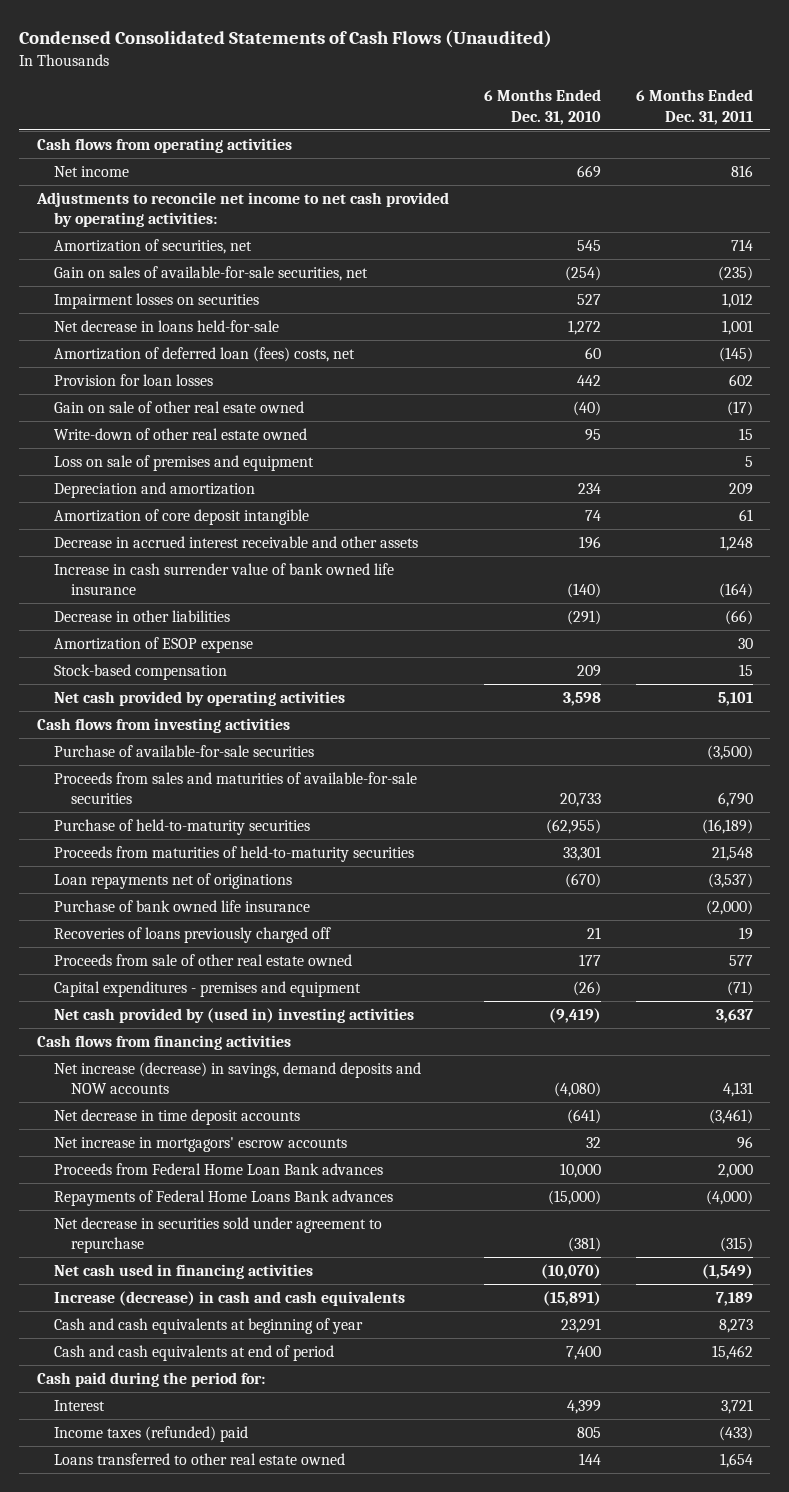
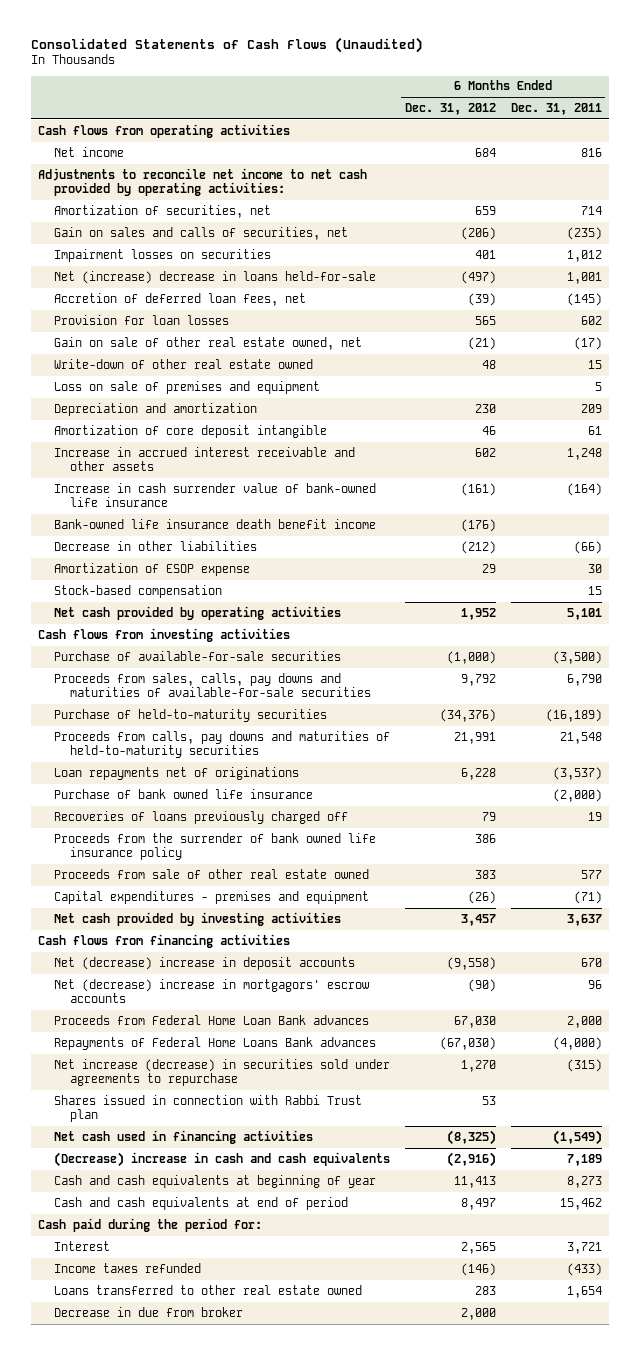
- Condensed Consolidated Statements of Cash Flows (Unaudited)
+ Consolidated Statements of Cash Flows (Unaudited)
- | 6 Months Ended Dec. 31, 2010 | 6 Months Ended Dec. 31, 2011
+ | 6 Months Ended Dec. 31, 2012 | 6 Months Ended Dec. 31, 2011
- Gain on sales of available-for-sale securities, net | (254) | (235)
+ Gain on sales and calls of securities, net | (206) | (235)
- Net decrease in loans held-for-sale | 1,272 | 1,001
- Amortization of deferred loan (fees) costs, net | 60 | (145)
+ Net (increase) decrease in loans held-for-sale | (497) | 1,001
+ Accretion of deferred loan fees, net | (39) | (145)
- Gain on sale of other real esate owned | (40) | (17)
+ Gain on sale of other real estate owned, net | (21) | (17)
- Decrease in accrued interest receivable and other assets | 196 | 1,248
- Increase in cash surrender value of bank owned life insurance | (140) | (164)
+ Increase in accrued interest receivable and other assets | 602 | 1,248
+ Increase in cash surrender value of bank-owned life insurance | (161) | (164)
+ Bank-owned life insurance death benefit income | (176) |
- Proceeds from sales and maturities of available-for-sale securities | 20,733 | 6,790
+ Proceeds from sales, calls, pay downs and maturities of available-for-sale securities | 9,792 | 6,790
- Proceeds from maturities of held-to-maturity securities | 33,301 | 21,548
+ Proceeds from calls, pay downs and maturities of held-to-maturity securities | 21,991 | 21,548
+ Proceeds from the surrender of bank owned life insurance policy | 386 |
- Net cash provided by (used in) investing activities | (9,419) | 3,637
+ Net cash provided by investing activities | 3,457 | 3,637
- Net increase (decrease) in savings, demand deposits and NOW accounts | (4,080) | 4,131
- Net decrease in time deposit accounts | (641) | (3,461)
- Net increase in mortgagors' escrow accounts | 32 | 96
+ Net (decrease) increase in deposit accounts | (9,558) | 670
+ Net (decrease) increase in mortgagors' escrow accounts | (90) | 96
- Net decrease in securities sold under agreement to repurchase | (381) | (315)
+ Net increase (decrease) in securities sold under agreements to repurchase | 1,270 | (315)
+ Shares issued in connection with Rabbi Trust plan | 53 |
- Increase (decrease) in cash and cash equivalents | (15,891) | 7,189
+ (Decrease) increase in cash and cash equivalents | (2,916) | 7,189
- Income taxes (refunded) paid | 805 | (433)
+ Income taxes refunded | (146) | (433)
+ Decrease in due from broker | 2,000 |

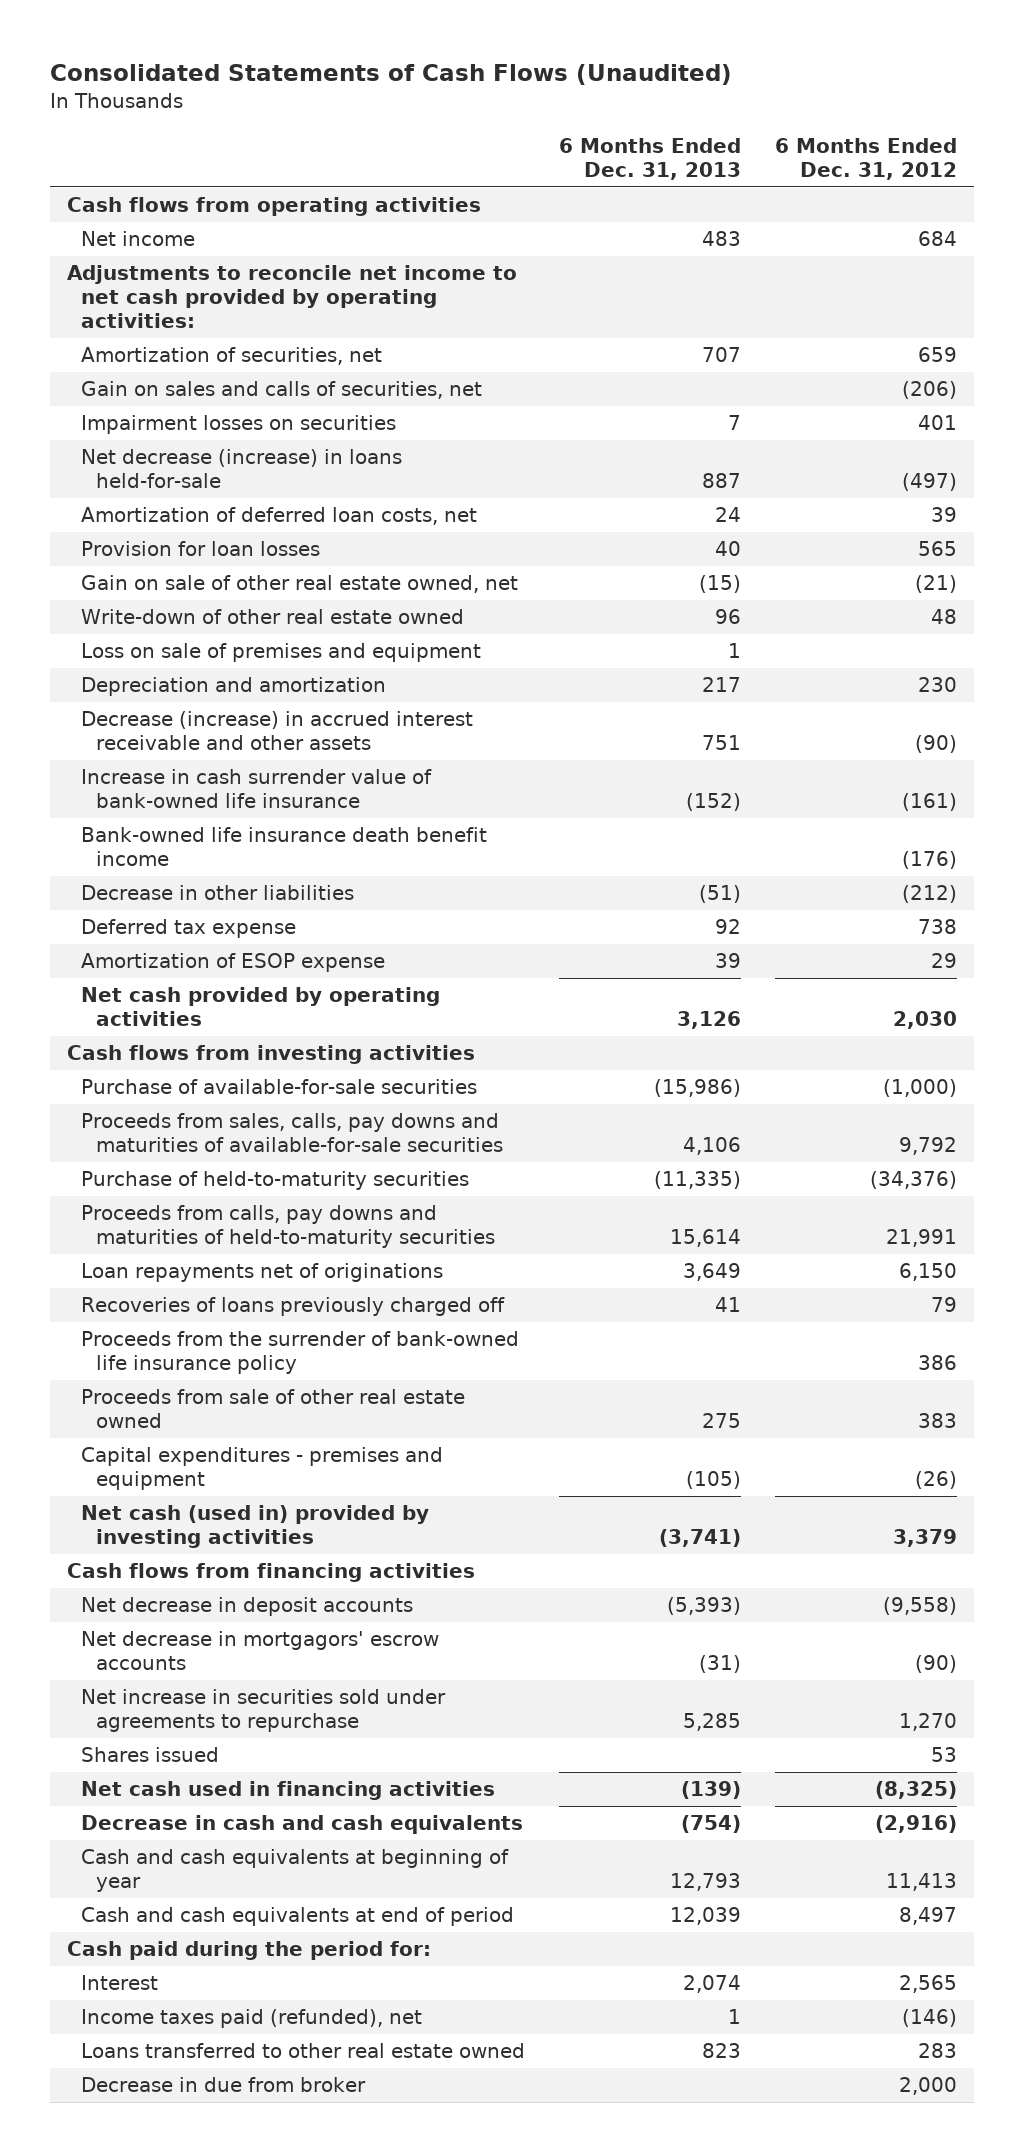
- | 6 Months Ended Dec. 31, 2012 | 6 Months Ended Dec. 31, 2011
+ | 6 Months Ended Dec. 31, 2013 | 6 Months Ended Dec. 31, 2012
- Net (increase) decrease in loans held-for-sale | (497) | 1,001
- Accretion of deferred loan fees, net | (39) | (145)
+ Net decrease (increase) in loans held-for-sale | 887 | (497)
+ Amortization of deferred loan costs, net | 24 | 39
- Amortization of core deposit intangible | 46 | 61
- Increase in accrued interest receivable and other assets | 602 | 1,248
+ Decrease (increase) in accrued interest receivable and other assets | 751 | (90)
+ Deferred tax expense | 92 | 738
- Stock-based compensation | | 15
- Net cash provided by operating activities | 1,952 | 5,101
+ Net cash provided by operating activities | 3,126 | 2,030
- Loan repayments net of originations | 6,228 | (3,537)
- Purchase of bank owned life insurance | | (2,000)
+ Loan repayments net of originations | 3,649 | 6,150
- Proceeds from the surrender of bank owned life insurance policy | 386 |
+ Proceeds from the surrender of bank-owned life insurance policy | | 386
- Net cash provided by investing activities | 3,457 | 3,637
+ Net cash (used in) provided by investing activities | (3,741) | 3,379
- Net (decrease) increase in deposit accounts | (9,558) | 670
- Net (decrease) increase in mortgagors' escrow accounts | (90) | 96
- Proceeds from Federal Home Loan Bank advances | 67,030 | 2,000
- Repayments of Federal Home Loans Bank advances | (67,030) | (4,000)
- Net increase (decrease) in securities sold under agreements to repurchase | 1,270 | (315)
- Shares issued in connection with Rabbi Trust plan | 53 |
+ Net decrease in deposit accounts | (5,393) | (9,558)
+ Net decrease in mortgagors' escrow accounts | (31) | (90)
+ Net increase in securities sold under agreements to repurchase | 5,285 | 1,270
+ Shares issued | | 53
- (Decrease) increase in cash and cash equivalents | (2,916) | 7,189
+ Decrease in cash and cash equivalents | (754) | (2,916)
- Income taxes refunded | (146) | (433)
+ Income taxes paid (refunded), net | 1 | (146)

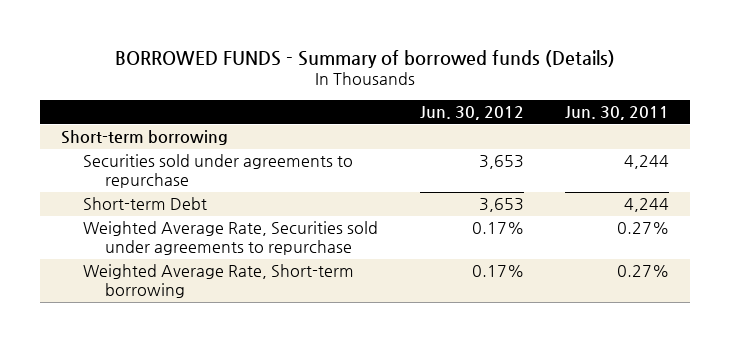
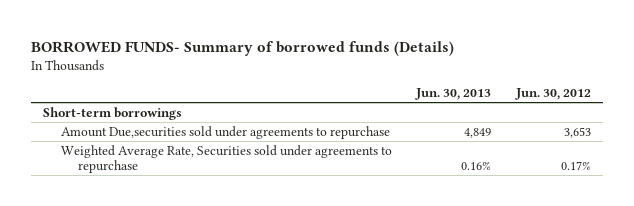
- BORROWED FUNDS - Summary of borrowed funds (Details)
+ BORROWED FUNDS- Summary of borrowed funds (Details)
- | Jun. 30, 2012 | Jun. 30, 2011
+ | Jun. 30, 2013 | Jun. 30, 2012
- Short-term borrowing
- Securities sold under agreements to repurchase | 3,653 | 4,244
- Short-term Debt | 3,653 | 4,244
+ Short-term borrowings
+ Amount Due,securities sold under agreements to repurchase | 4,849 | 3,653
- Weighted Average Rate, Short-term borrowing | 0.17% | 0.27%

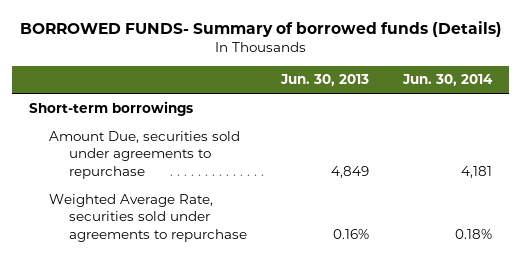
- | Jun. 30, 2013 | Jun. 30, 2012
+ | Jun. 30, 2013 | Jun. 30, 2014
- Amount Due,securities sold under agreements to repurchase | 4,849 | 3,653
- Weighted Average Rate, Securities sold under agreements to repurchase | 0.16% | 0.17%
+ Amount Due, securities sold under agreements to repurchase | 4,849 | 4,181
+ Weighted Average Rate, securities sold under agreements to repurchase | 0.16% | 0.18%

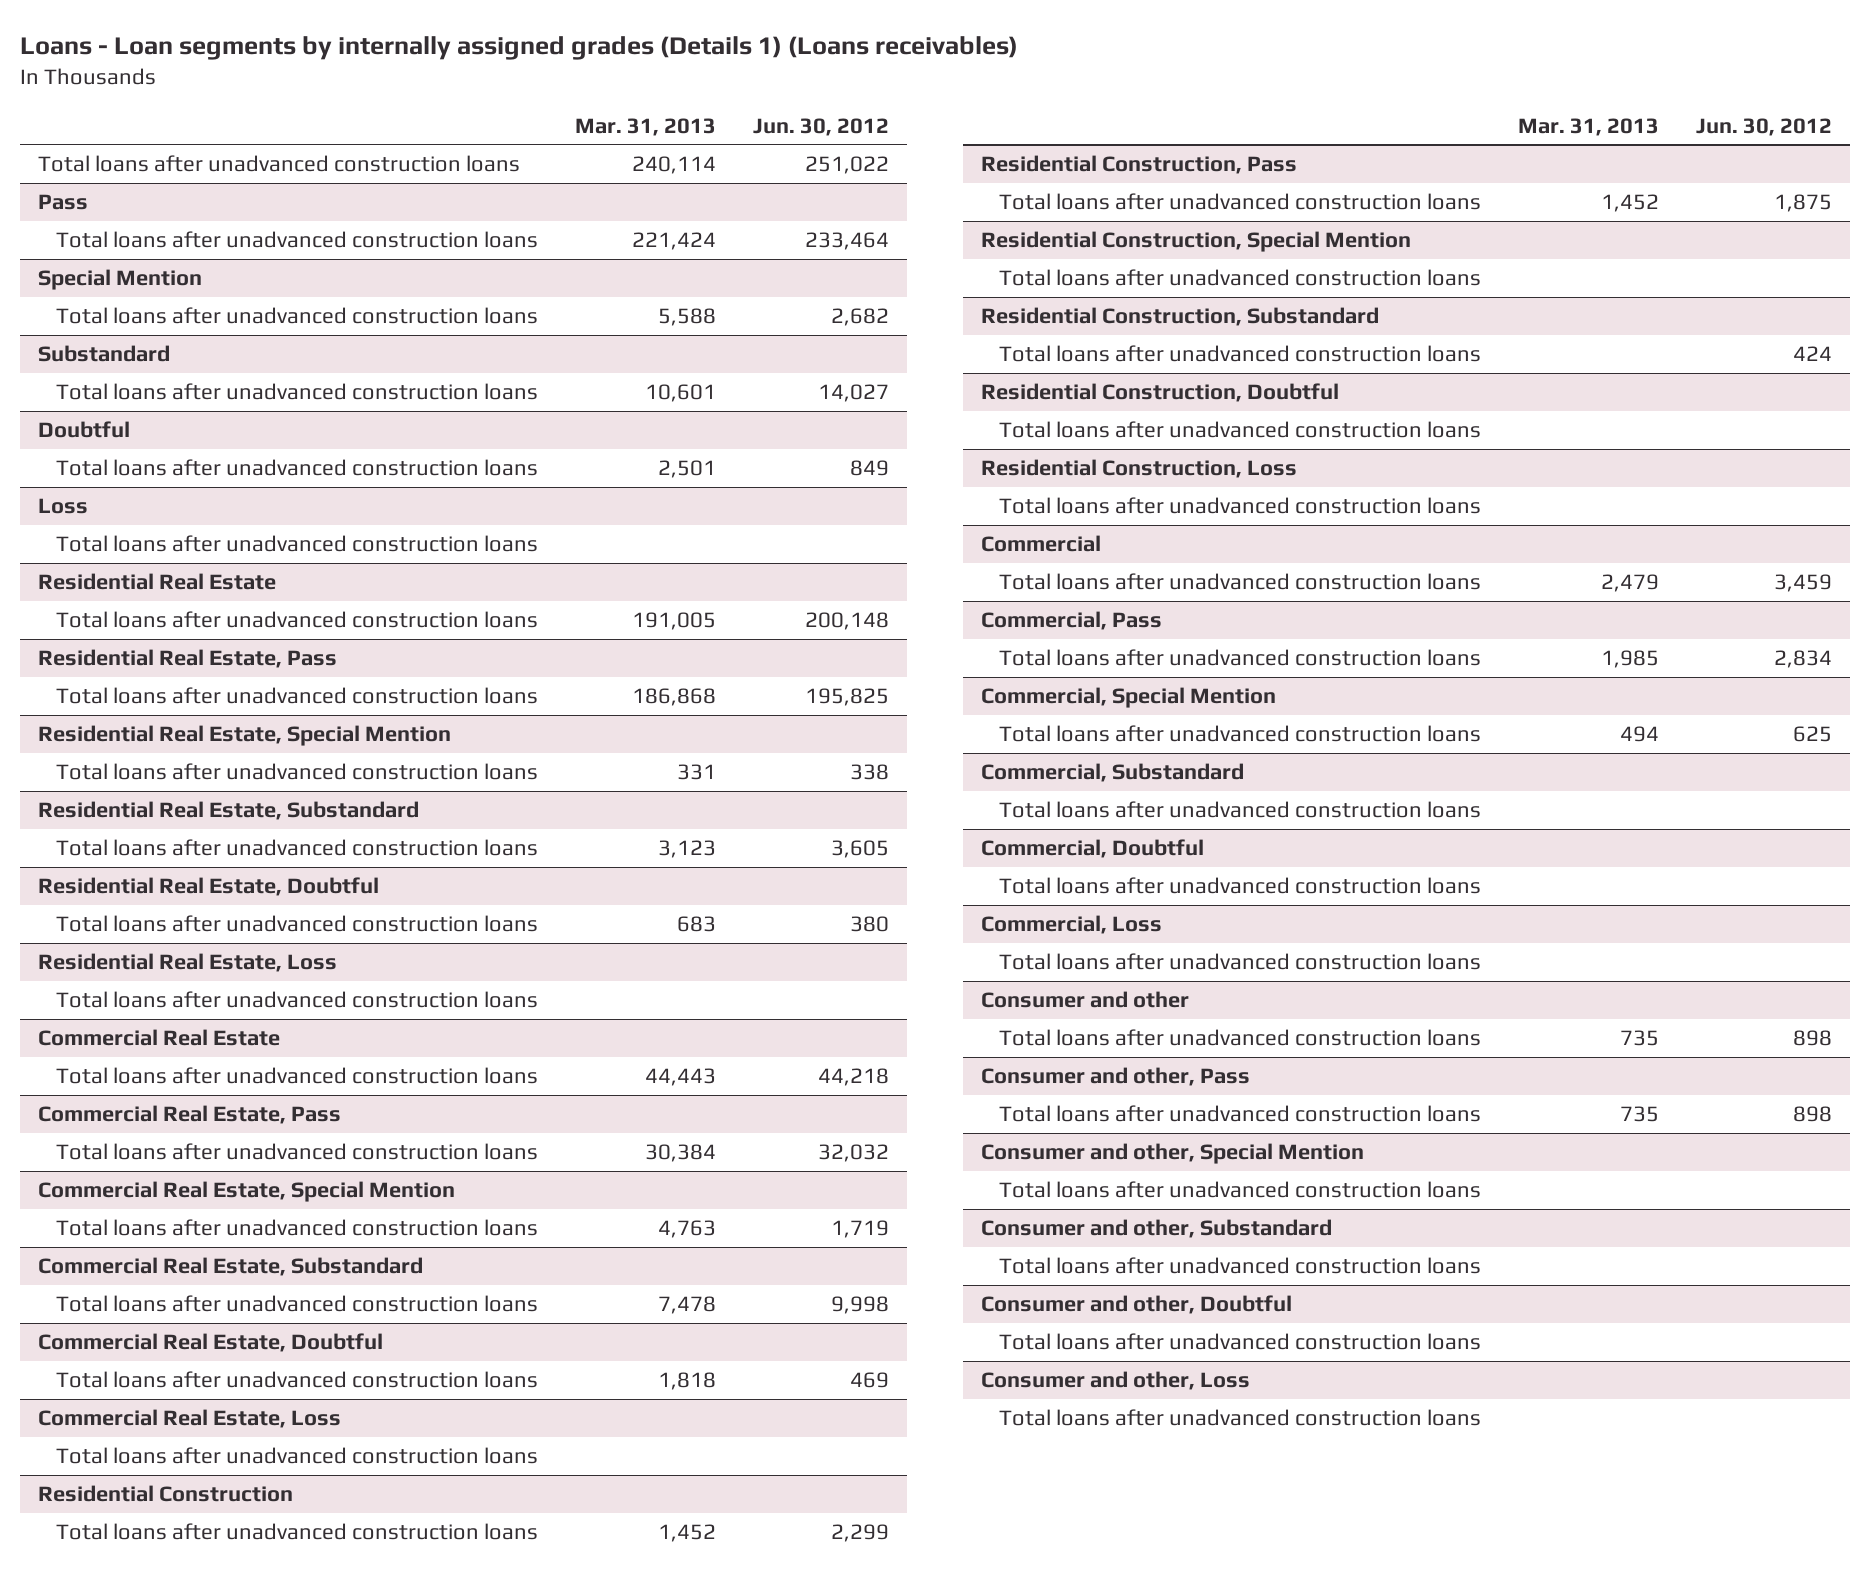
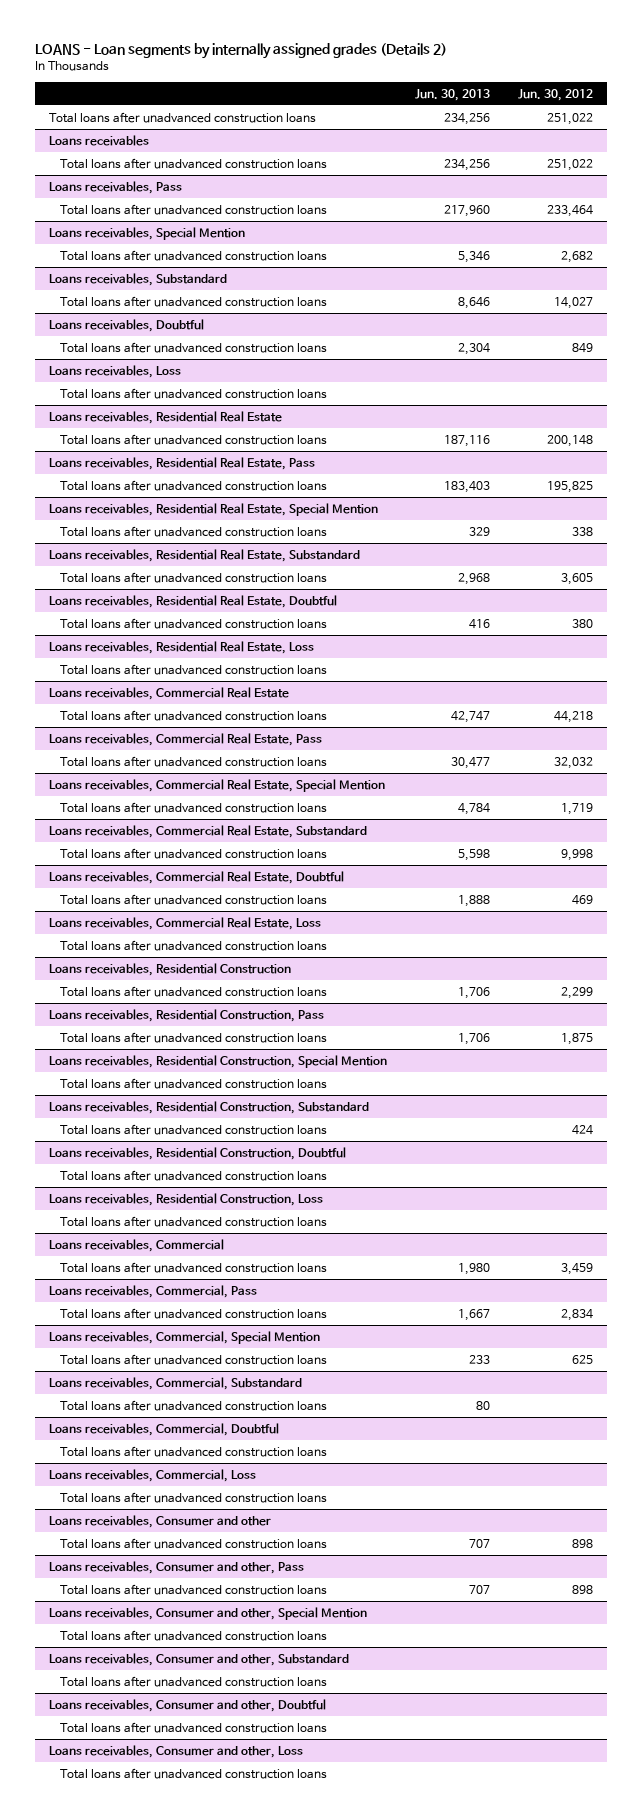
- Loans - Loan segments by internally assigned grades (Details 1) (Loans receivables)
+ LOANS - Loan segments by internally assigned grades (Details 2)
- | Mar. 31, 2013 | Jun. 30, 2012
+ | Jun. 30, 2013 | Jun. 30, 2012
- Pass
+ Loans receivables
+ Total loans after unadvanced construction loans | 234,256 | 251,022
+ Loans receivables, Pass
- Special Mention
+ Loans receivables, Special Mention
- Substandard
+ Loans receivables, Substandard
- Doubtful
+ Loans receivables, Doubtful
- Loss
+ Loans receivables, Loss
- Residential Real Estate
+ Loans receivables, Residential Real Estate
- Residential Real Estate, Pass
+ Loans receivables, Residential Real Estate, Pass
- Residential Real Estate, Special Mention
+ Loans receivables, Residential Real Estate, Special Mention
- Residential Real Estate, Substandard
+ Loans receivables, Residential Real Estate, Substandard
- Residential Real Estate, Doubtful
+ Loans receivables, Residential Real Estate, Doubtful
- Residential Real Estate, Loss
+ Loans receivables, Residential Real Estate, Loss
- Commercial Real Estate
+ Loans receivables, Commercial Real Estate
- Commercial Real Estate, Pass
+ Loans receivables, Commercial Real Estate, Pass
- Commercial Real Estate, Special Mention
+ Loans receivables, Commercial Real Estate, Special Mention
- Commercial Real Estate, Substandard
+ Loans receivables, Commercial Real Estate, Substandard
- Commercial Real Estate, Doubtful
+ Loans receivables, Commercial Real Estate, Doubtful
- Commercial Real Estate, Loss
+ Loans receivables, Commercial Real Estate, Loss
- Residential Construction
+ Loans receivables, Residential Construction
- Residential Construction, Pass
+ Loans receivables, Residential Construction, Pass
- Residential Construction, Special Mention
+ Loans receivables, Residential Construction, Special Mention
- Residential Construction, Substandard
+ Loans receivables, Residential Construction, Substandard
- Residential Construction, Doubtful
+ Loans receivables, Residential Construction, Doubtful
- Residential Construction, Loss
+ Loans receivables, Residential Construction, Loss
- Commercial
+ Loans receivables, Commercial
- Commercial, Pass
+ Loans receivables, Commercial, Pass
- Commercial, Special Mention
+ Loans receivables, Commercial, Special Mention
- Commercial, Substandard
+ Loans receivables, Commercial, Substandard
- Commercial, Doubtful
+ Loans receivables, Commercial, Doubtful
- Commercial, Loss
+ Loans receivables, Commercial, Loss
- Consumer and other
+ Loans receivables, Consumer and other
- Consumer and other, Pass
+ Loans receivables, Consumer and other, Pass
- Consumer and other, Special Mention
+ Loans receivables, Consumer and other, Special Mention
- Consumer and other, Substandard
+ Loans receivables, Consumer and other, Substandard
- Consumer and other, Doubtful
+ Loans receivables, Consumer and other, Doubtful
- Consumer and other, Loss
+ Loans receivables, Consumer and other, Loss

